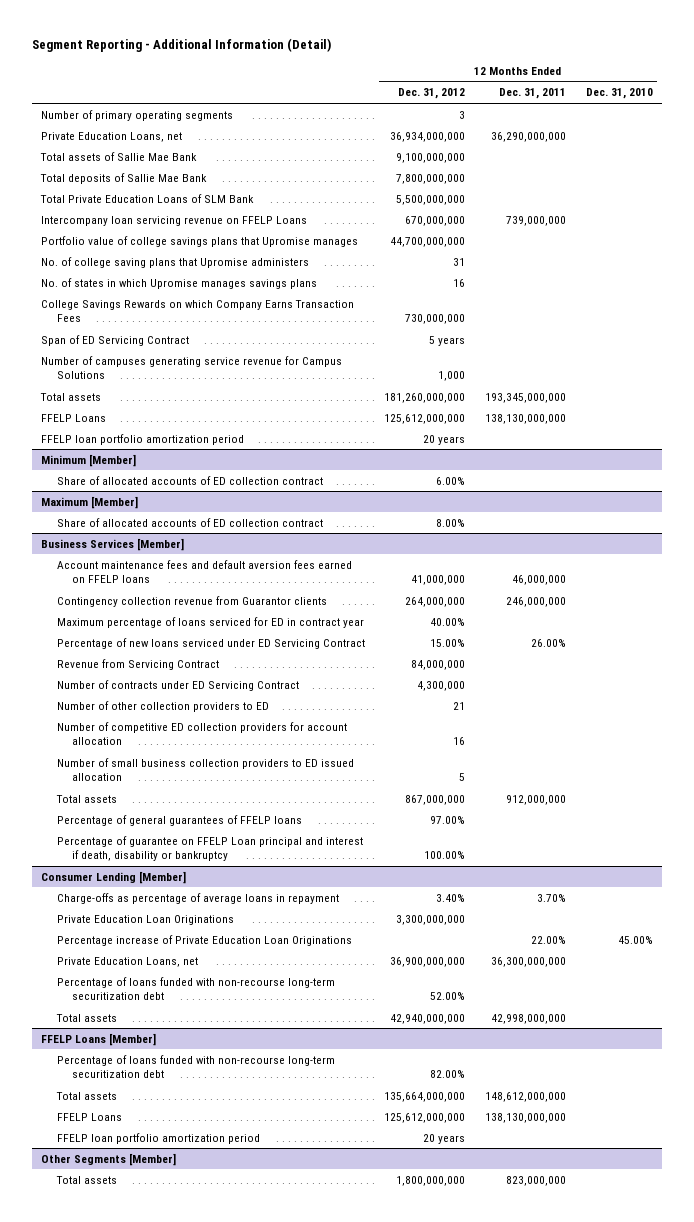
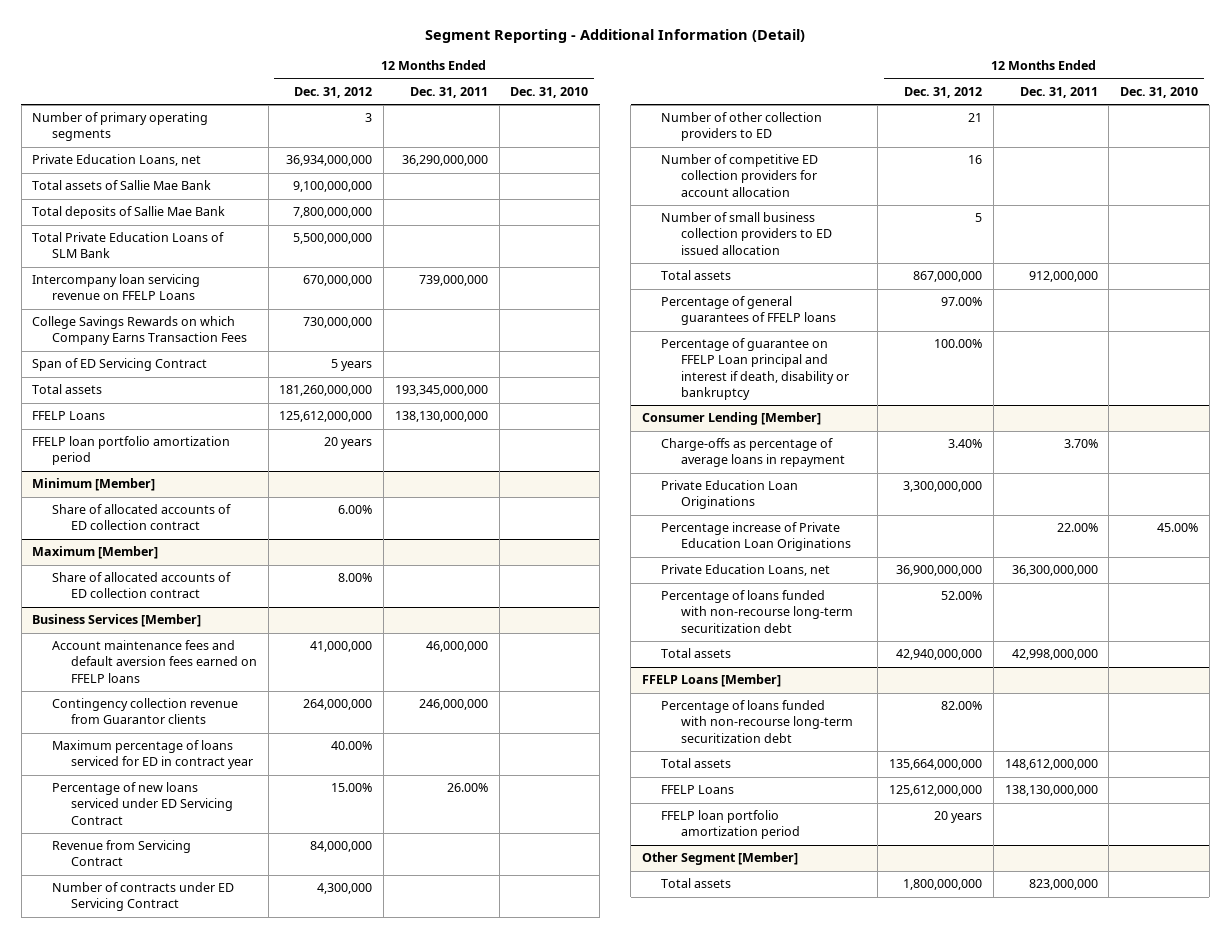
- Portfolio value of college savings plans that Upromise manages | 44,700,000,000 | |
- No. of college saving plans that Upromise administers | 31 | |
- No. of states in which Upromise manages savings plans | 16 | |
- Number of campuses generating service revenue for Campus Solutions | 1,000 | |
- Other Segments [Member]
+ Other Segment [Member]

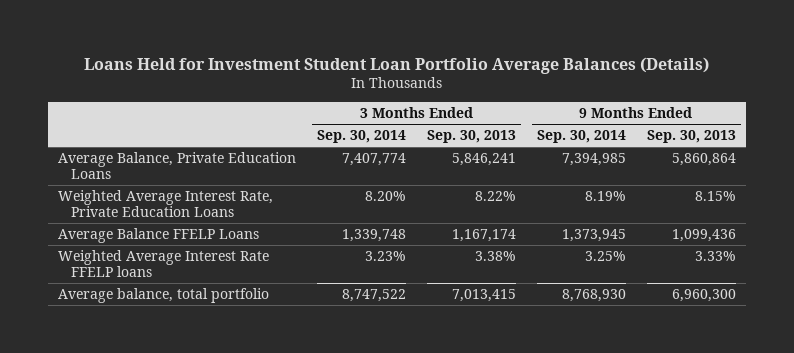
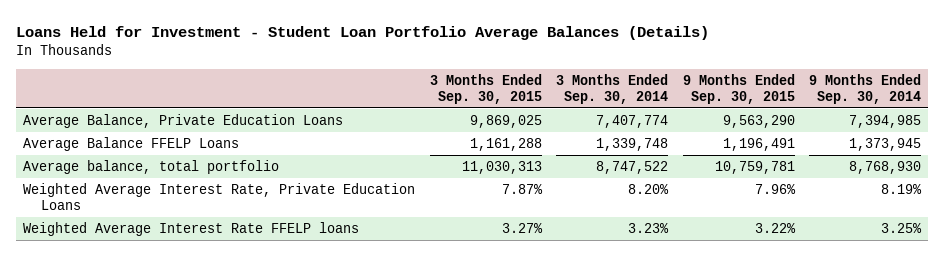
- Loans Held for Investment Student Loan Portfolio Average Balances (Details)
+ Loans Held for Investment - Student Loan Portfolio Average Balances (Details)
- | 3 Months Ended Sep. 30, 2014 | 3 Months Ended Sep. 30, 2013 | 9 Months Ended Sep. 30, 2014 | 9 Months Ended Sep. 30, 2013
+ | 3 Months Ended Sep. 30, 2015 | 3 Months Ended Sep. 30, 2014 | 9 Months Ended Sep. 30, 2015 | 9 Months Ended Sep. 30, 2014
moved down: Weighted Average Interest Rate, Private Education Loans | 7.87% | 8.20% | 7.96% | 8.19%
moved down: Weighted Average Interest Rate FFELP loans | 3.27% | 3.23% | 3.22% | 3.25%

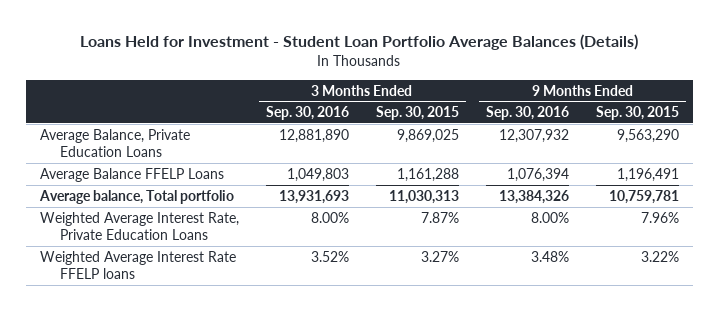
- | 3 Months Ended Sep. 30, 2015 | 3 Months Ended Sep. 30, 2014 | 9 Months Ended Sep. 30, 2015 | 9 Months Ended Sep. 30, 2014
+ | 3 Months Ended Sep. 30, 2016 | 3 Months Ended Sep. 30, 2015 | 9 Months Ended Sep. 30, 2016 | 9 Months Ended Sep. 30, 2015
- Average balance, total portfolio | 11,030,313 | 8,747,522 | 10,759,781 | 8,768,930
+ Average balance, Total portfolio | 13,931,693 | 11,030,313 | 13,384,326 | 10,759,781

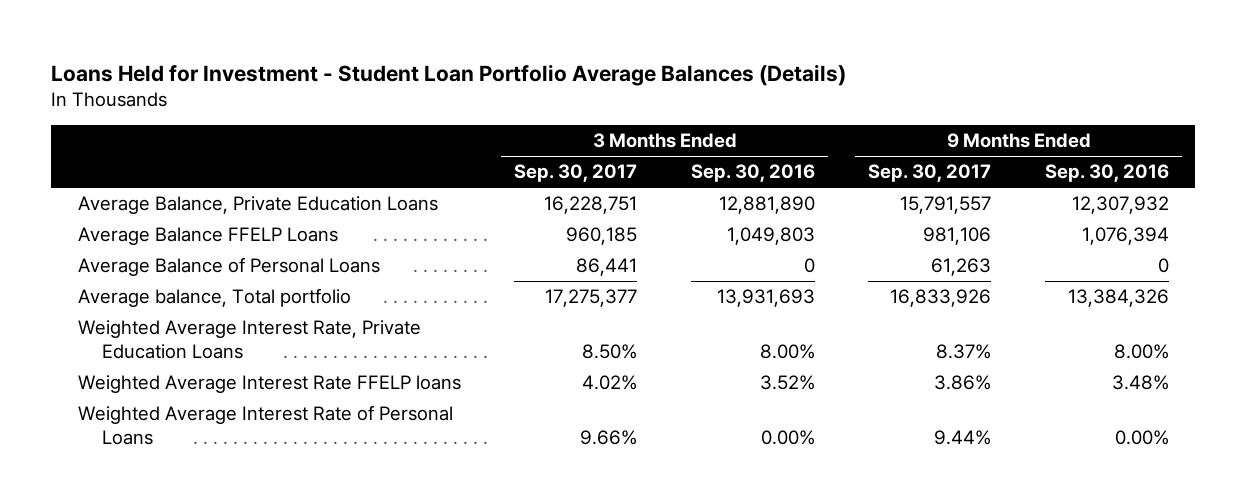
- | 3 Months Ended Sep. 30, 2016 | 3 Months Ended Sep. 30, 2015 | 9 Months Ended Sep. 30, 2016 | 9 Months Ended Sep. 30, 2015
+ | 3 Months Ended Sep. 30, 2017 | 3 Months Ended Sep. 30, 2016 | 9 Months Ended Sep. 30, 2017 | 9 Months Ended Sep. 30, 2016
+ Average Balance of Personal Loans | 86,441 | 0 | 61,263 | 0
+ Weighted Average Interest Rate of Personal Loans | 9.66% | 0.00% | 9.44% | 0.00%

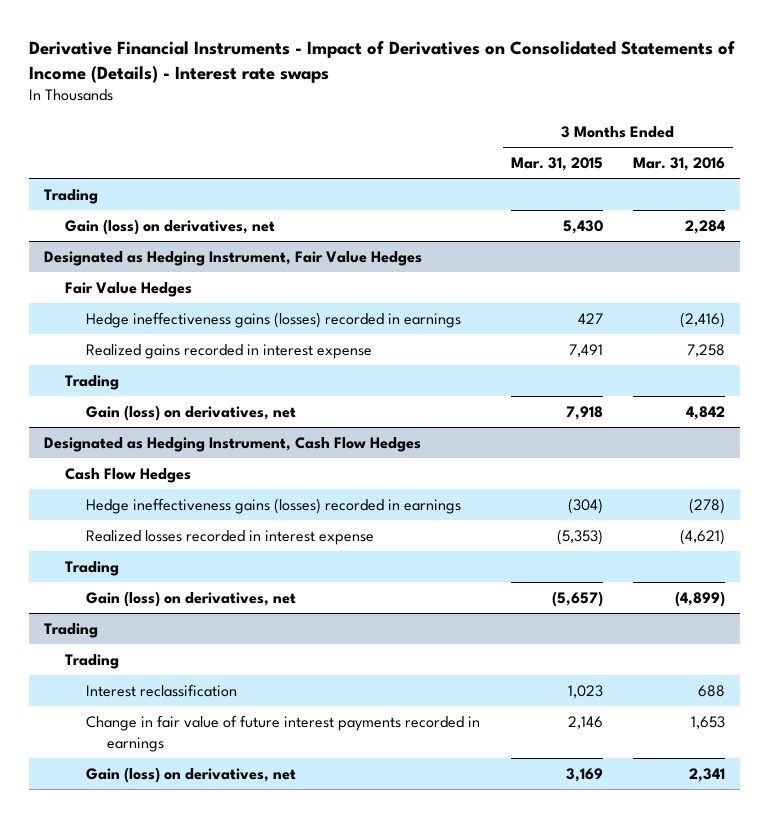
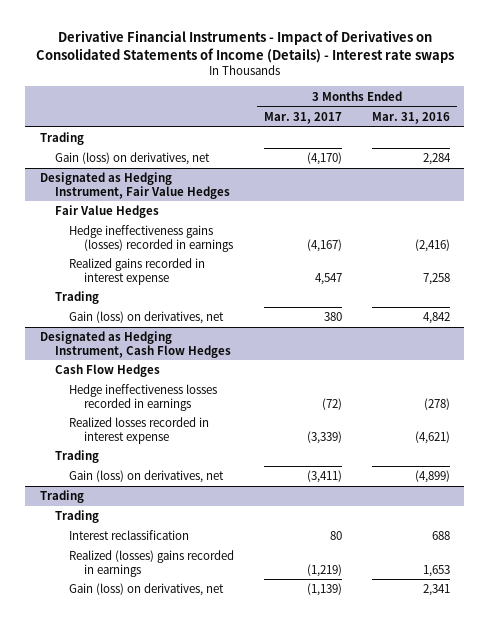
- | 3 Months Ended Mar. 31, 2015 | 3 Months Ended Mar. 31, 2016
+ | 3 Months Ended Mar. 31, 2017 | 3 Months Ended Mar. 31, 2016
@ Designated as Hedging Instrument, Cash Flow Hedges
- Hedge ineffectiveness gains (losses) recorded in earnings | (304) | (278)
+ Hedge ineffectiveness losses recorded in earnings | (72) | (278)
@ Trading
- Change in fair value of future interest payments recorded in earnings | 2,146 | 1,653
+ Realized (losses) gains recorded in earnings | (1,219) | 1,653

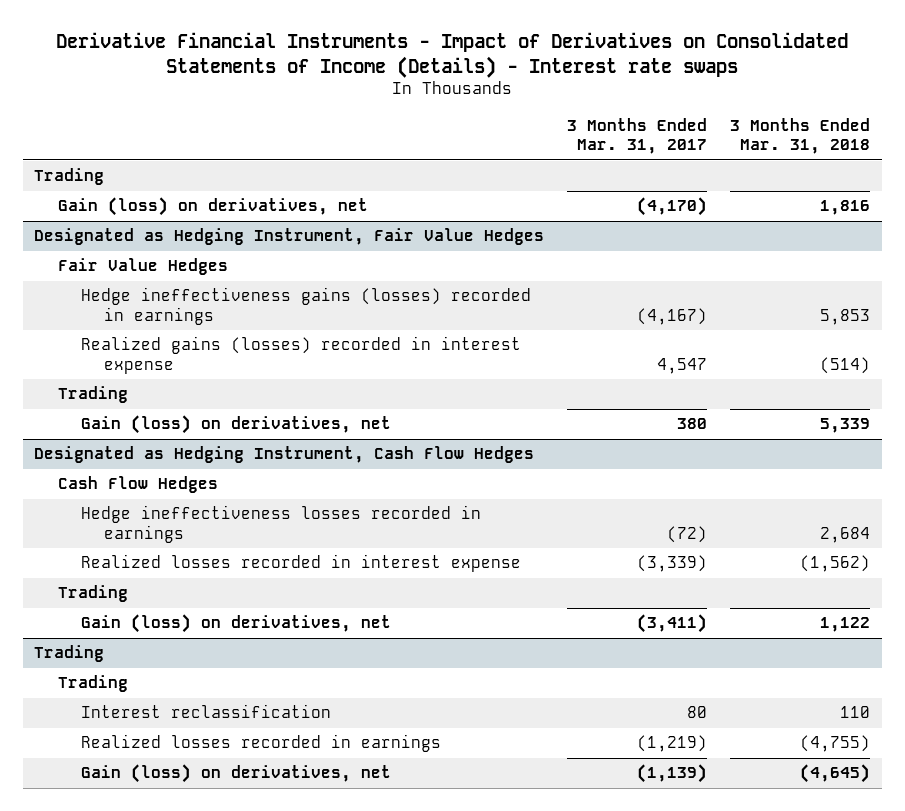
- | 3 Months Ended Mar. 31, 2017 | 3 Months Ended Mar. 31, 2016
+ | 3 Months Ended Mar. 31, 2017 | 3 Months Ended Mar. 31, 2018
@ Designated as Hedging Instrument, Fair Value Hedges
- Realized gains recorded in interest expense | 4,547 | 7,258
+ Realized gains (losses) recorded in interest expense | 4,547 | (514)
@ Trading
- Realized (losses) gains recorded in earnings | (1,219) | 1,653
+ Realized losses recorded in earnings | (1,219) | (4,755)

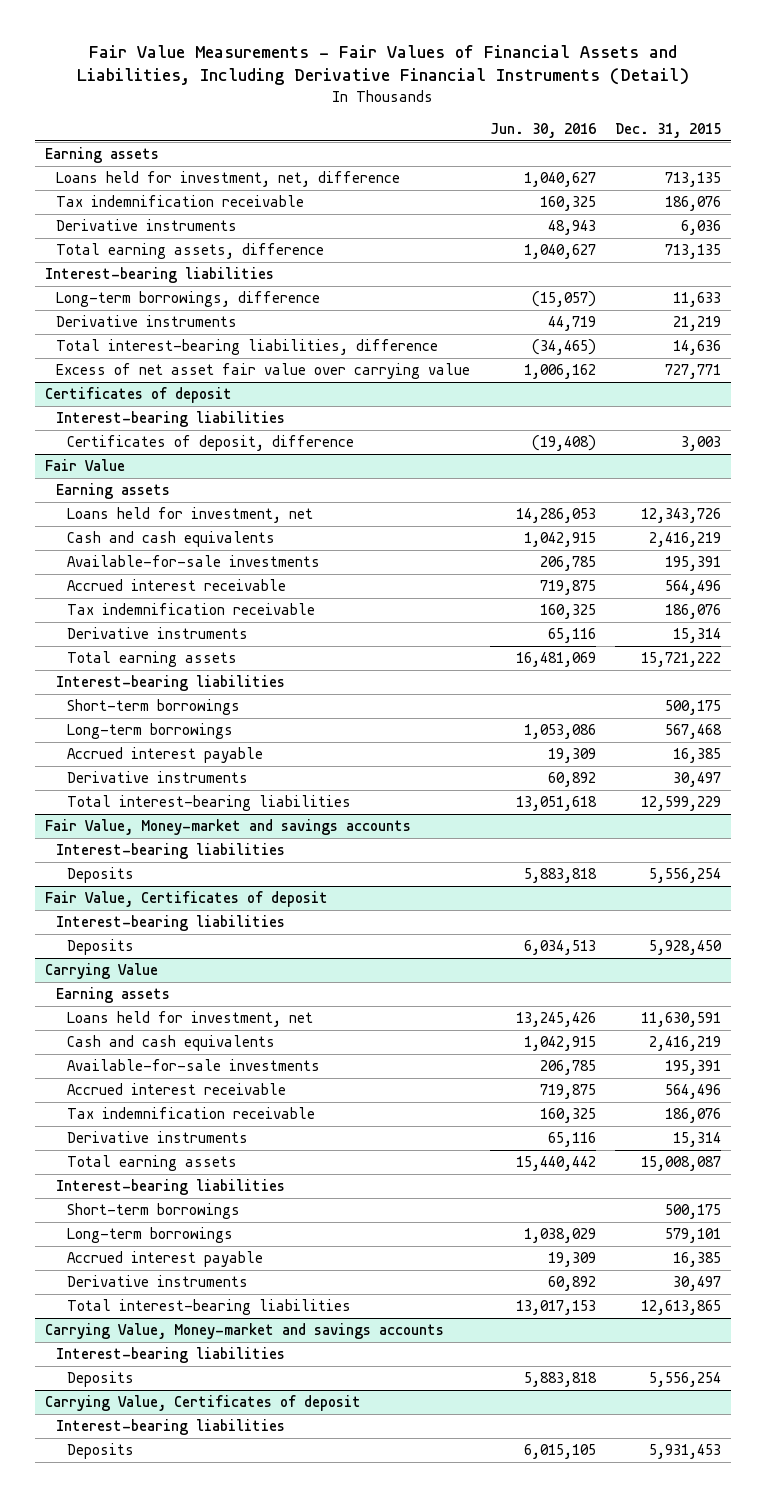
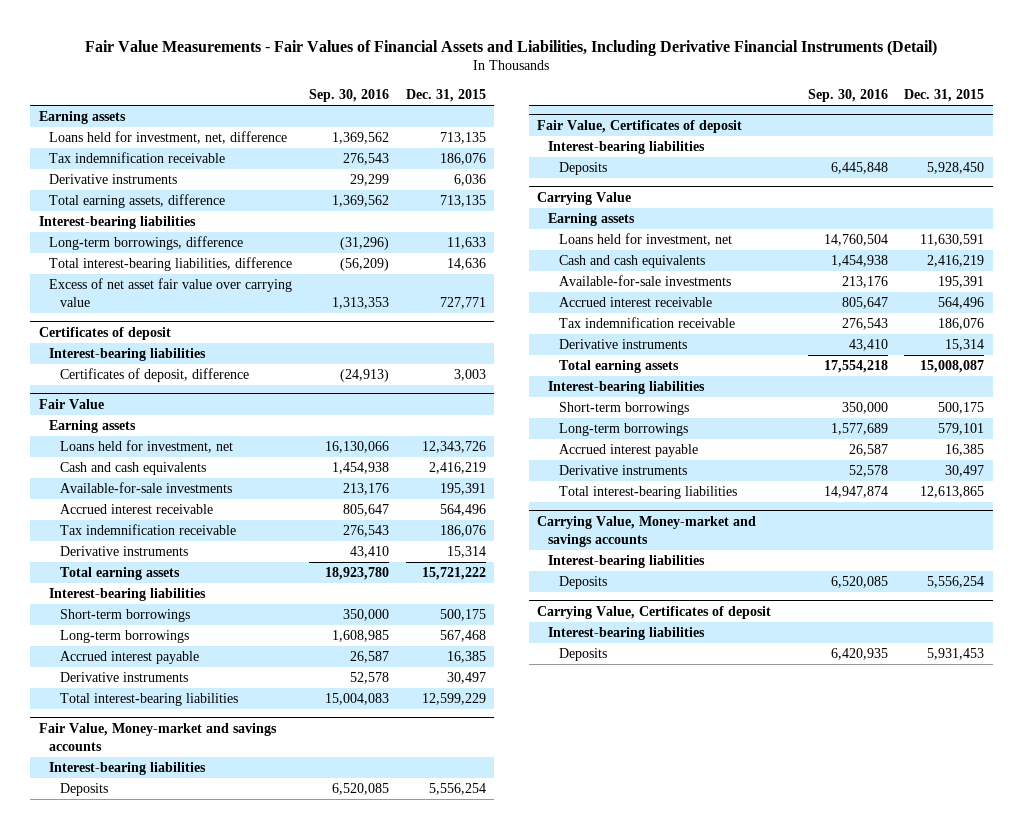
- | Jun. 30, 2016 | Dec. 31, 2015
+ | Sep. 30, 2016 | Dec. 31, 2015
- Derivative instruments | 44,719 | 21,219

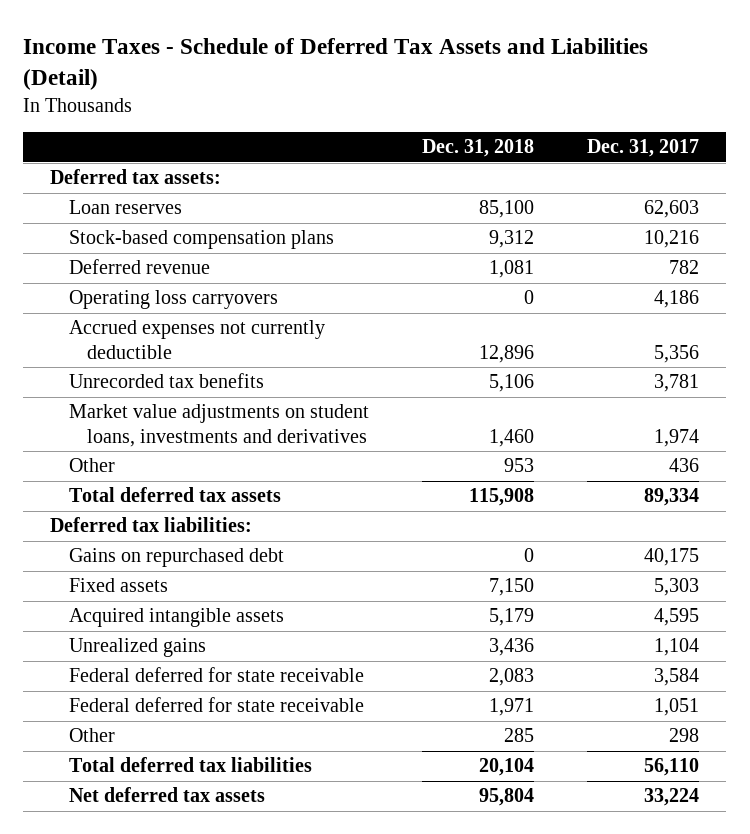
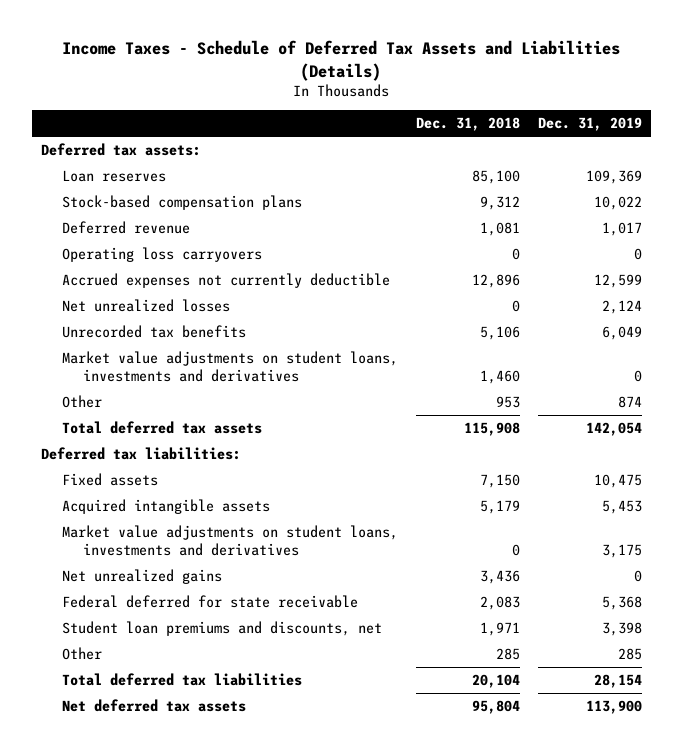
- Income Taxes - Schedule of Deferred Tax Assets and Liabilities (Detail)
+ Income Taxes - Schedule of Deferred Tax Assets and Liabilities (Details)
- | Dec. 31, 2018 | Dec. 31, 2017
+ | Dec. 31, 2018 | Dec. 31, 2019
+ Net unrealized losses | 0 | 2,124
- Gains on repurchased debt | 0 | 40,175
- Unrealized gains | 3,436 | 1,104
+ Market value adjustments on student loans, investments and derivatives | 0 | 3,175
+ Net unrealized gains | 3,436 | 0
- Federal deferred for state receivable | 1,971 | 1,051
+ Student loan premiums and discounts, net | 1,971 | 3,398

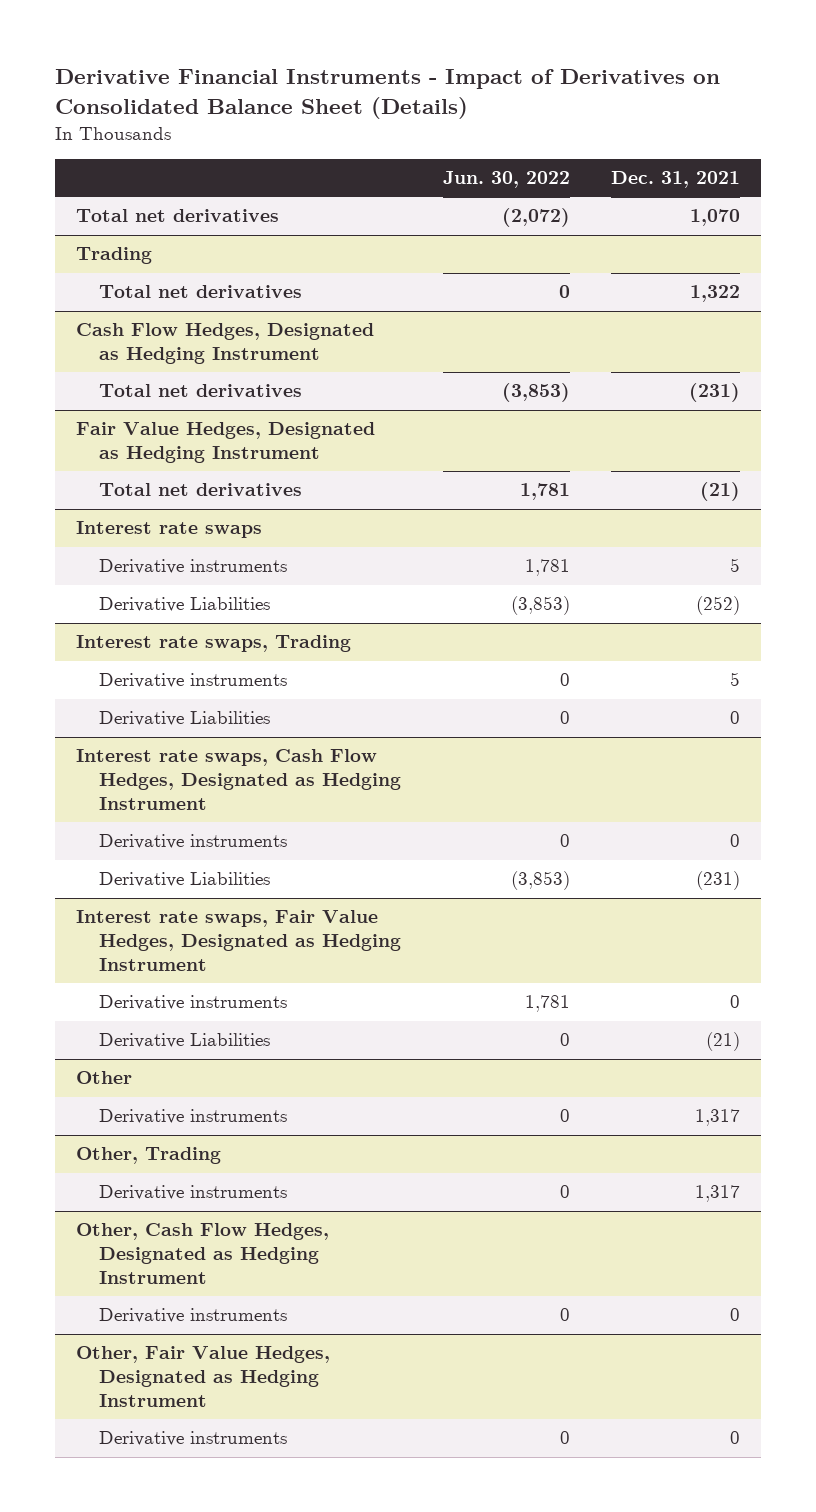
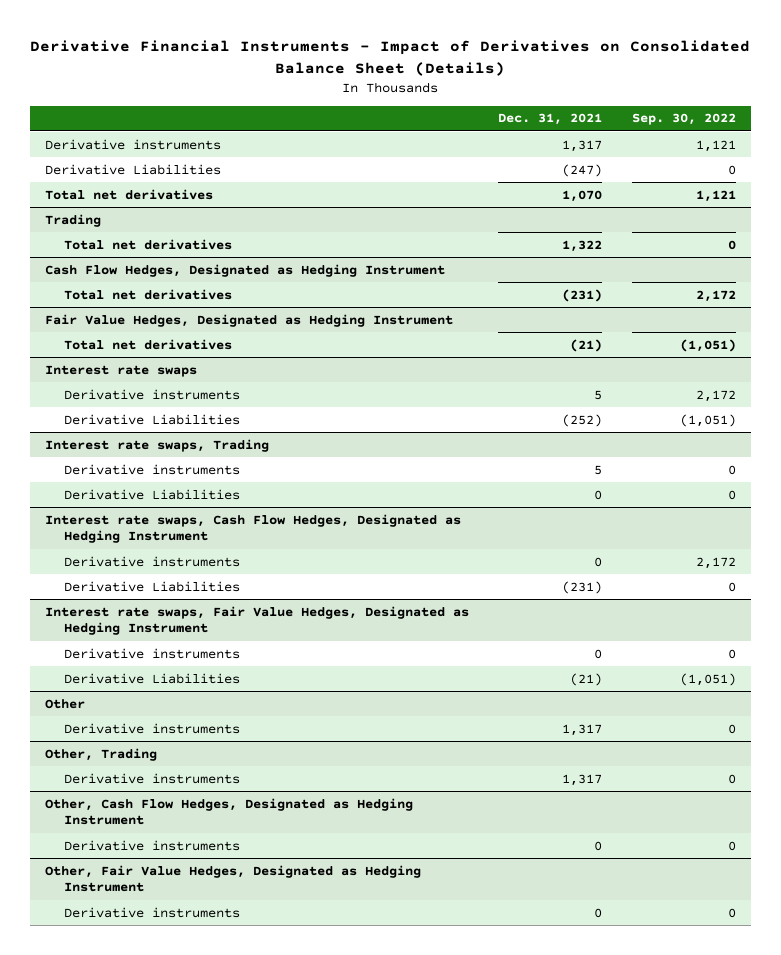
- | Jun. 30, 2022 | Dec. 31, 2021
+ | Dec. 31, 2021 | Sep. 30, 2022
+ Derivative instruments | 1,317 | 1,121
+ Derivative Liabilities | (247) | 0

